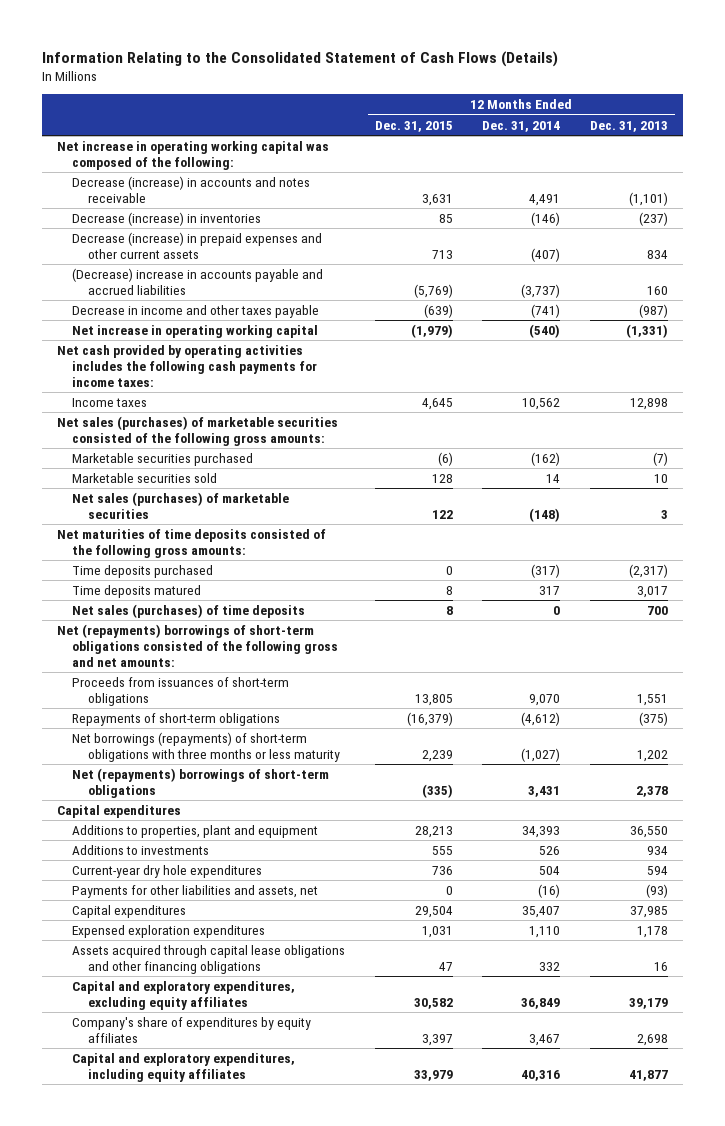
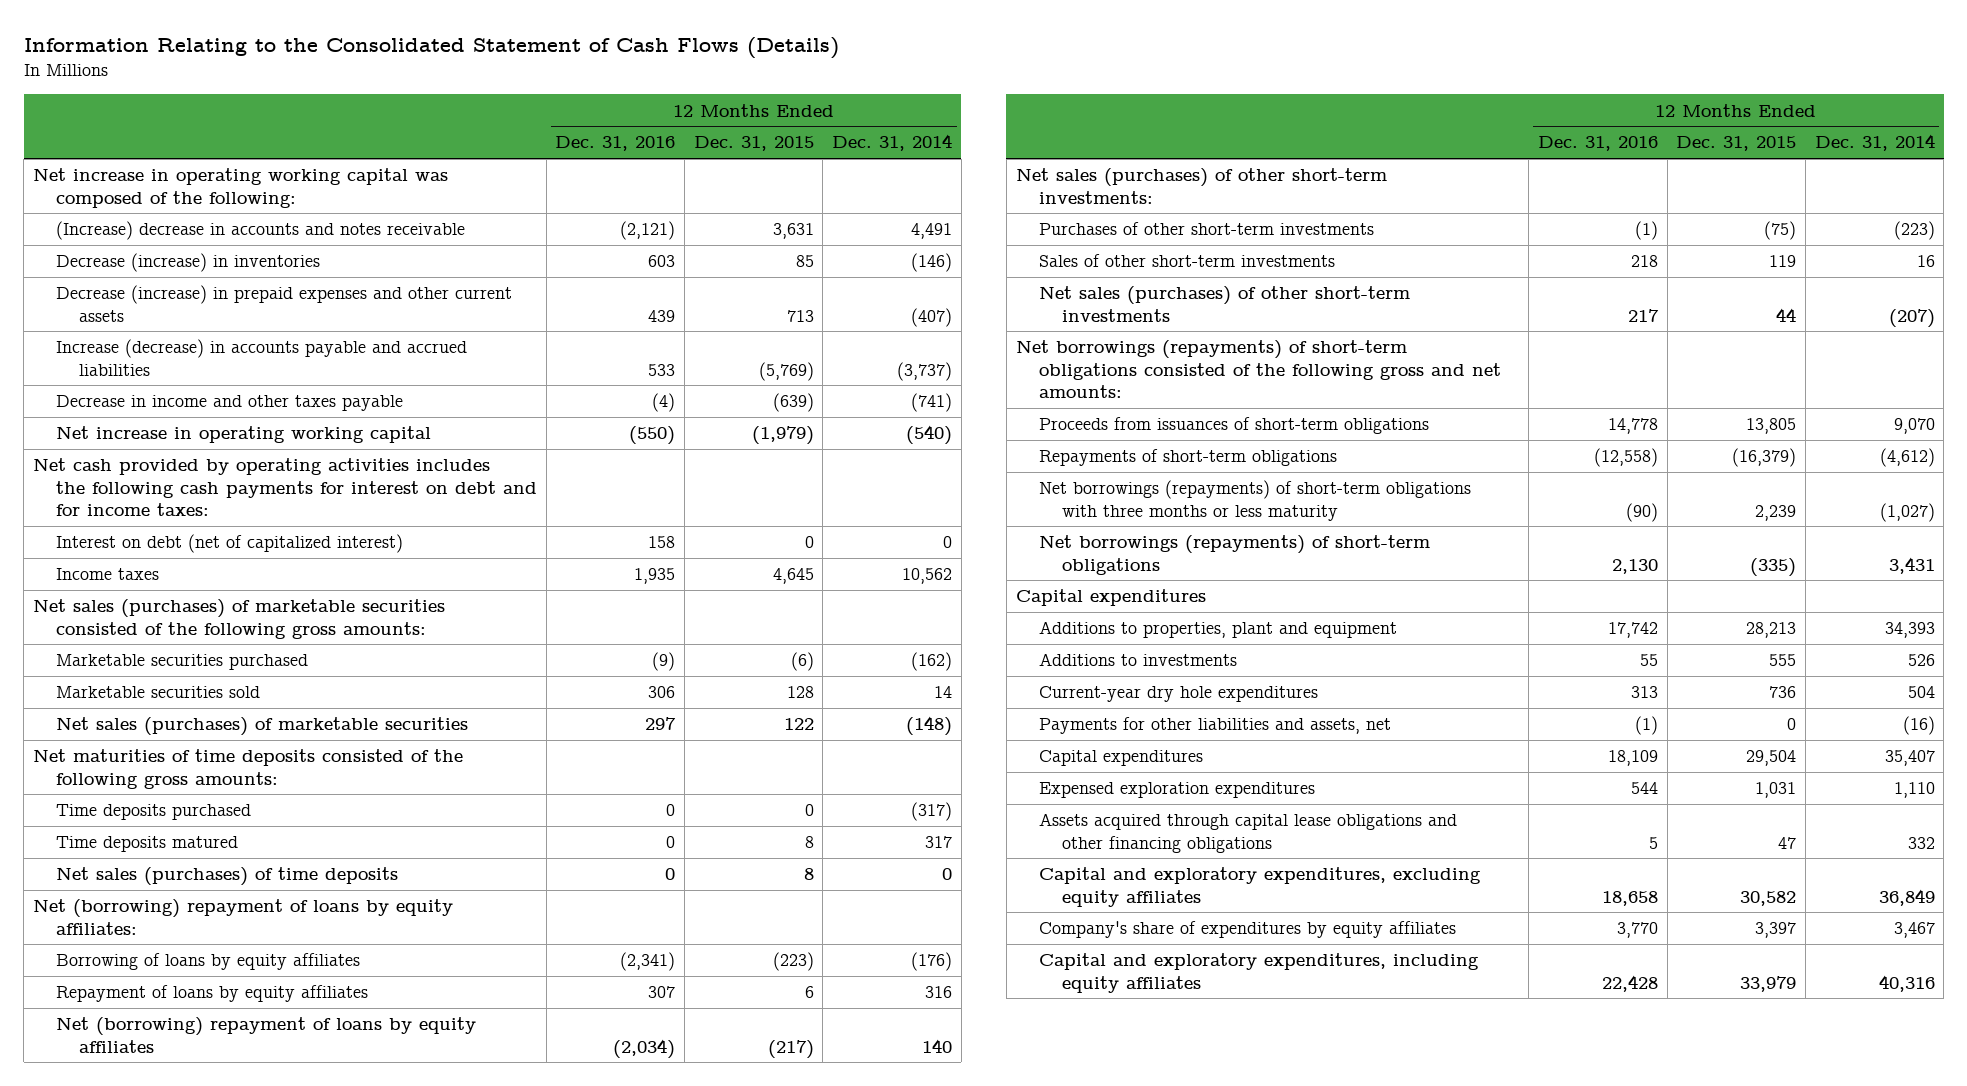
- | 12 Months Ended Dec. 31, 2015 | 12 Months Ended Dec. 31, 2014 | 12 Months Ended Dec. 31, 2013
+ | 12 Months Ended Dec. 31, 2016 | 12 Months Ended Dec. 31, 2015 | 12 Months Ended Dec. 31, 2014
- Decrease (increase) in accounts and notes receivable | 3,631 | 4,491 | (1,101)
+ (Increase) decrease in accounts and notes receivable | (2,121) | 3,631 | 4,491
- (Decrease) increase in accounts payable and accrued liabilities | (5,769) | (3,737) | 160
+ Increase (decrease) in accounts payable and accrued liabilities | 533 | (5,769) | (3,737)
- Net cash provided by operating activities includes the following cash payments for income taxes:
+ Net cash provided by operating activities includes the following cash payments for interest on debt and for income taxes:
+ Interest on debt (net of capitalized interest) | 158 | 0 | 0
- Net (repayments) borrowings of short-term obligations consisted of the following gross and net amounts:
+ Net (borrowing) repayment of loans by equity affiliates:
+ Borrowing of loans by equity affiliates | (2,341) | (223) | (176)
+ Repayment of loans by equity affiliates | 307 | 6 | 316
+ Net (borrowing) repayment of loans by equity affiliates | (2,034) | (217) | 140
+ Net sales (purchases) of other short-term investments:
+ Purchases of other short-term investments | (1) | (75) | (223)
+ Sales of other short-term investments | 218 | 119 | 16
+ Net sales (purchases) of other short-term investments | 217 | 44 | (207)
+ Net borrowings (repayments) of short-term obligations consisted of the following gross and net amounts:
- Net (repayments) borrowings of short-term obligations | (335) | 3,431 | 2,378
+ Net borrowings (repayments) of short-term obligations | 2,130 | (335) | 3,431

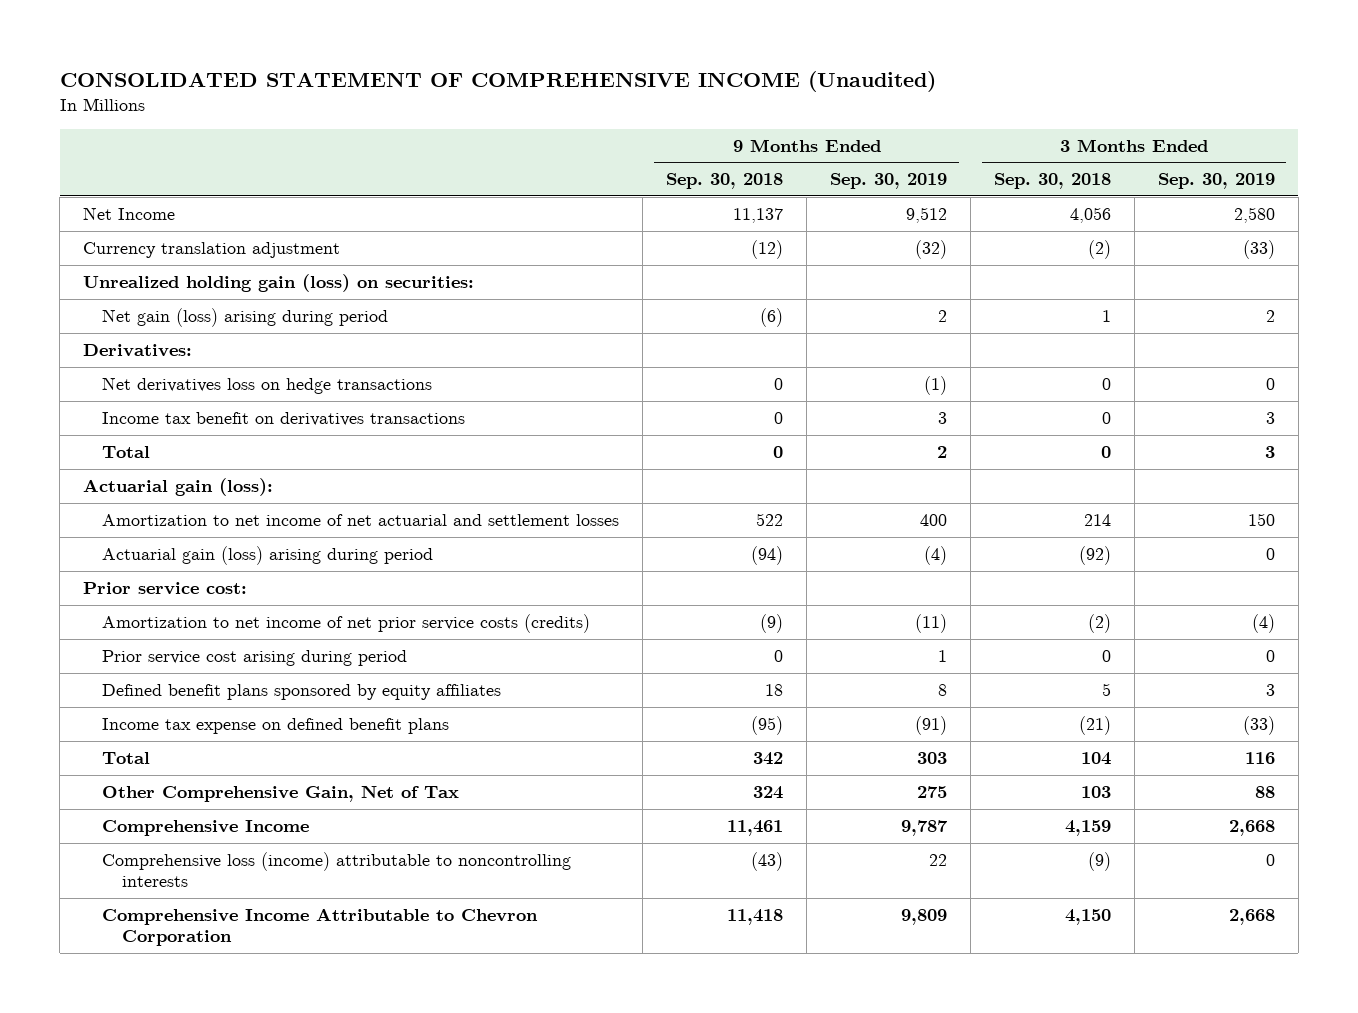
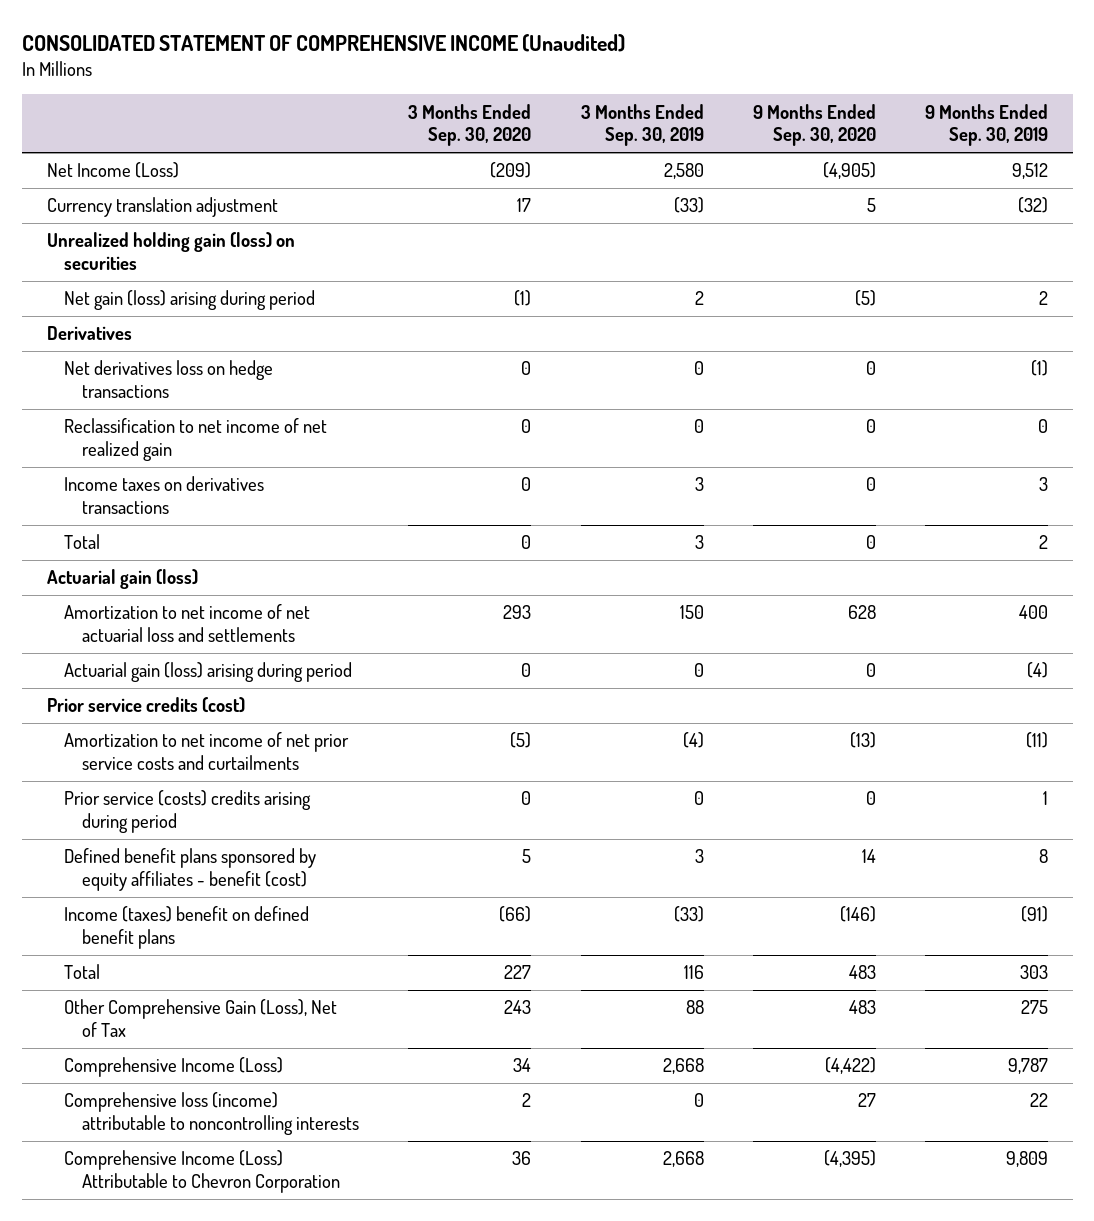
- | 9 Months Ended Sep. 30, 2018 | 9 Months Ended Sep. 30, 2019 | 3 Months Ended Sep. 30, 2018 | 3 Months Ended Sep. 30, 2019
+ | 3 Months Ended Sep. 30, 2020 | 3 Months Ended Sep. 30, 2019 | 9 Months Ended Sep. 30, 2020 | 9 Months Ended Sep. 30, 2019
- Net Income | 11,137 | 9,512 | 4,056 | 2,580
+ Net Income (Loss) | (209) | 2,580 | (4,905) | 9,512
- Unrealized holding gain (loss) on securities:
+ Unrealized holding gain (loss) on securities
- Derivatives:
+ Derivatives
- Income tax benefit on derivatives transactions | 0 | 3 | 0 | 3
+ Reclassification to net income of net realized gain | 0 | 0 | 0 | 0
+ Income taxes on derivatives transactions | 0 | 3 | 0 | 3
- Actuarial gain (loss):
- Amortization to net income of net actuarial and settlement losses | 522 | 400 | 214 | 150
+ Actuarial gain (loss)
+ Amortization to net income of net actuarial loss and settlements | 293 | 150 | 628 | 400
- Prior service cost:
- Amortization to net income of net prior service costs (credits) | (9) | (11) | (2) | (4)
- Prior service cost arising during period | 0 | 1 | 0 | 0
- Defined benefit plans sponsored by equity affiliates | 18 | 8 | 5 | 3
- Income tax expense on defined benefit plans | (95) | (91) | (21) | (33)
+ Prior service credits (cost)
+ Amortization to net income of net prior service costs and curtailments | (5) | (4) | (13) | (11)
+ Prior service (costs) credits arising during period | 0 | 0 | 0 | 1
+ Defined benefit plans sponsored by equity affiliates - benefit (cost) | 5 | 3 | 14 | 8
+ Income (taxes) benefit on defined benefit plans | (66) | (33) | (146) | (91)
- Other Comprehensive Gain, Net of Tax | 324 | 275 | 103 | 88
- Comprehensive Income | 11,461 | 9,787 | 4,159 | 2,668
+ Other Comprehensive Gain (Loss), Net of Tax | 243 | 88 | 483 | 275
+ Comprehensive Income (Loss) | 34 | 2,668 | (4,422) | 9,787
- Comprehensive Income Attributable to Chevron Corporation | 11,418 | 9,809 | 4,150 | 2,668
+ Comprehensive Income (Loss) Attributable to Chevron Corporation | 36 | 2,668 | (4,395) | 9,809

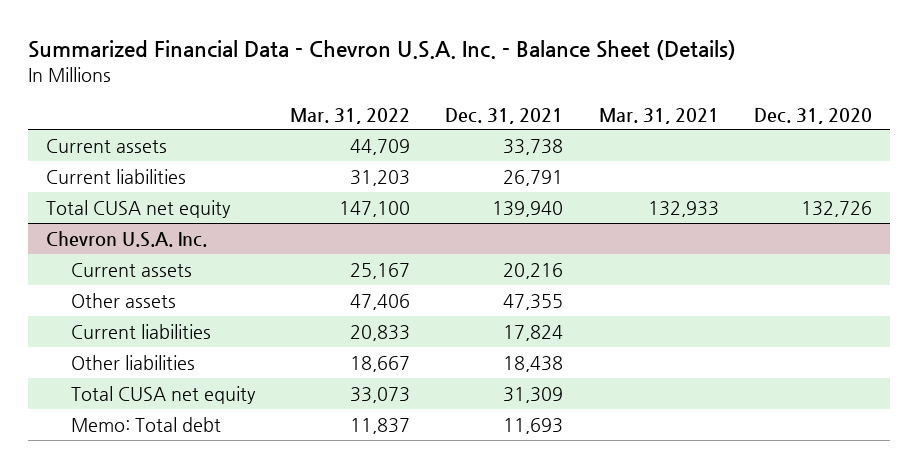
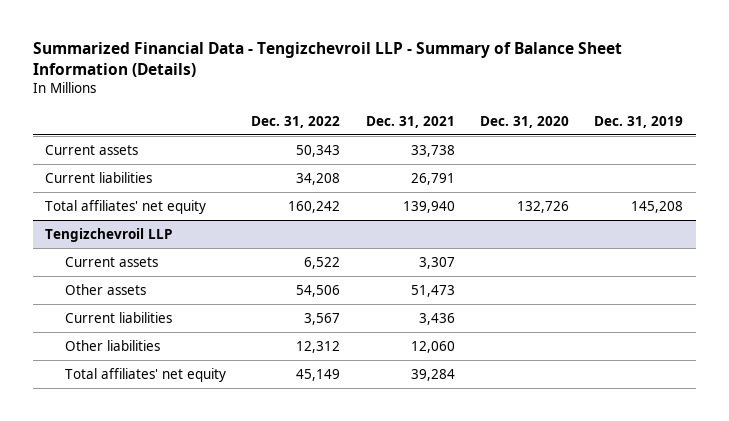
- Summarized Financial Data - Chevron U.S.A. Inc. - Balance Sheet (Details)
+ Summarized Financial Data - Tengizchevroil LLP - Summary of Balance Sheet Information (Details)
- | Mar. 31, 2022 | Dec. 31, 2021 | Mar. 31, 2021 | Dec. 31, 2020
+ | Dec. 31, 2022 | Dec. 31, 2021 | Dec. 31, 2020 | Dec. 31, 2019
- Total CUSA net equity | 147,100 | 139,940 | 132,933 | 132,726
- Chevron U.S.A. Inc.
- Current assets | 25,167 | 20,216 | |
- Other assets | 47,406 | 47,355 | |
- Current liabilities | 20,833 | 17,824 | |
- Other liabilities | 18,667 | 18,438 | |
- Total CUSA net equity | 33,073 | 31,309 | |
- Memo: Total debt | 11,837 | 11,693 | |
+ Total affiliates' net equity | 160,242 | 139,940 | 132,726 | 145,208
+ Tengizchevroil LLP
+ Current assets | 6,522 | 3,307 | |
+ Other assets | 54,506 | 51,473 | |
+ Current liabilities | 3,567 | 3,436 | |
+ Other liabilities | 12,312 | 12,060 | |
+ Total affiliates' net equity | 45,149 | 39,284 | |

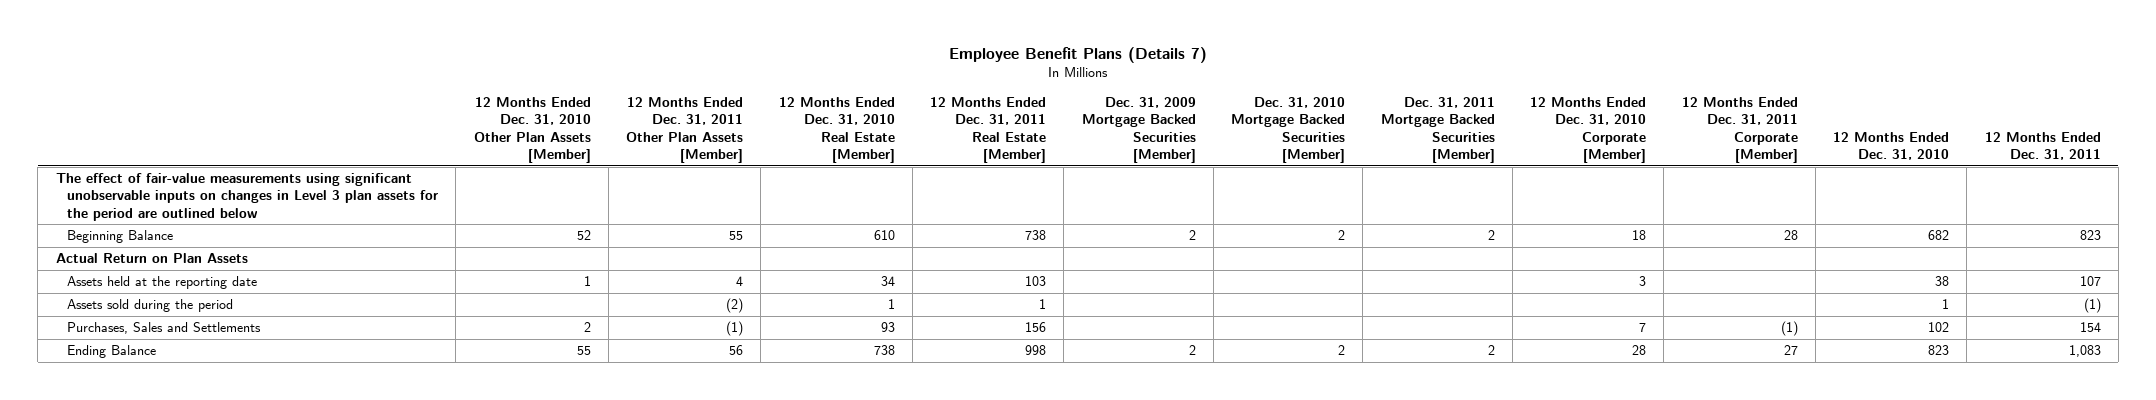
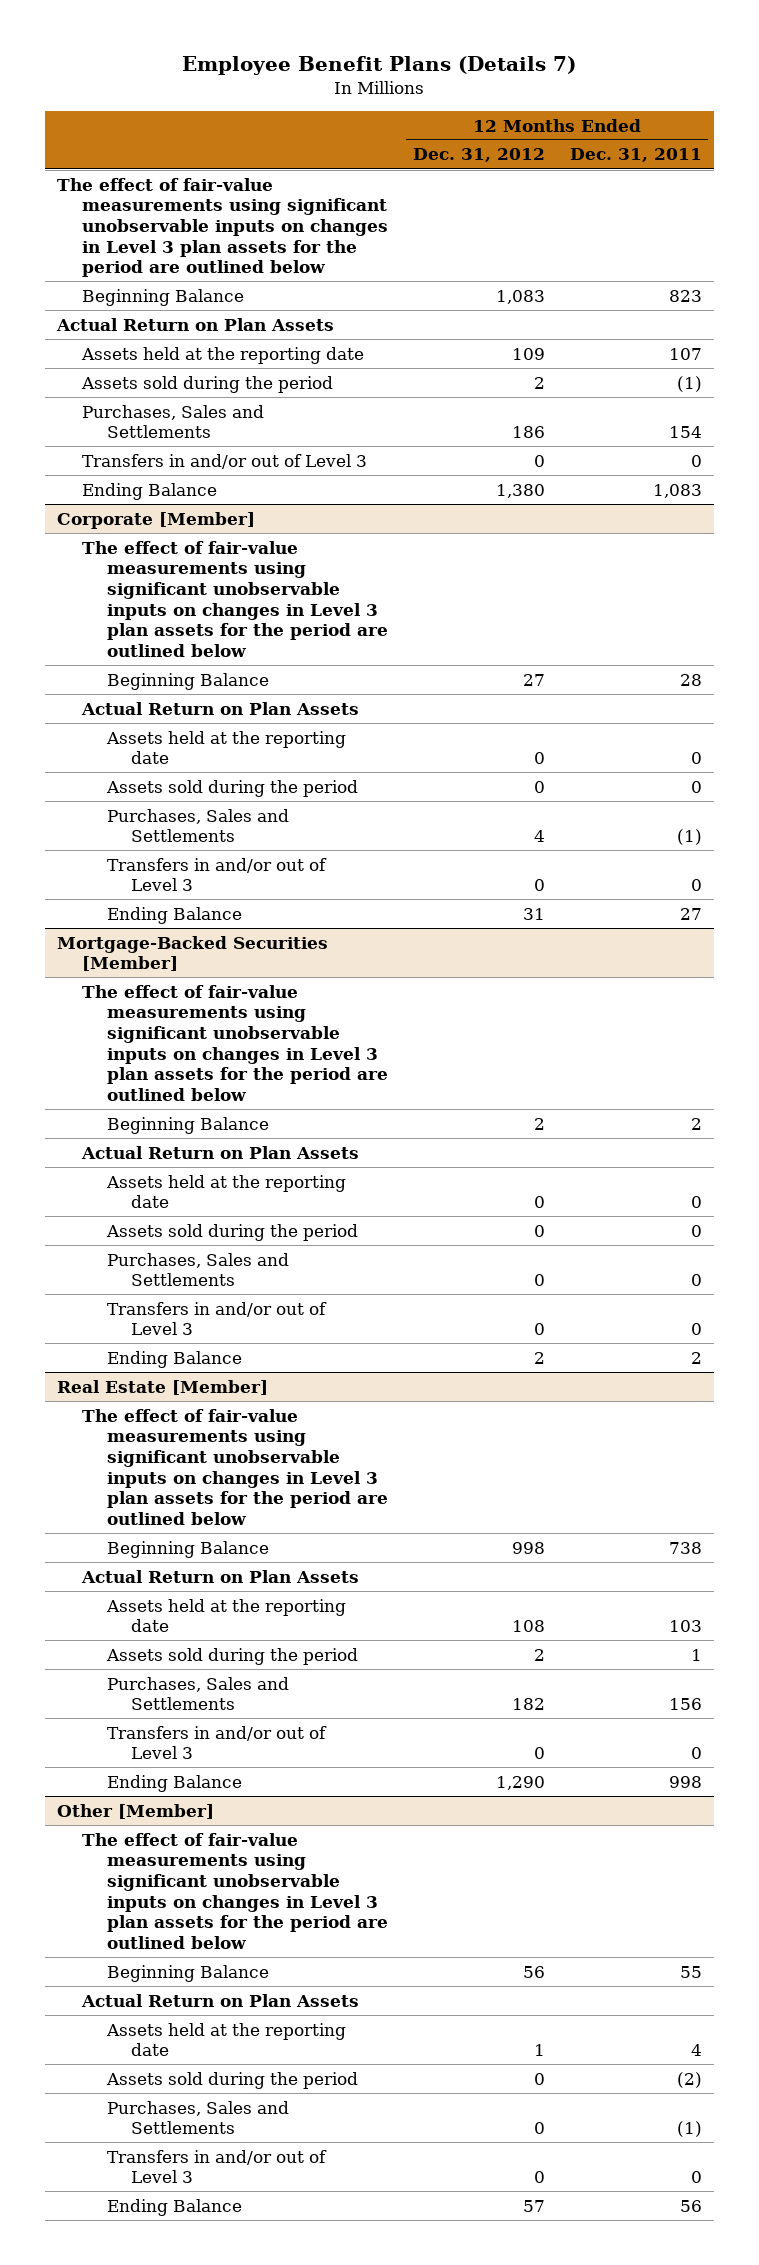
- | 12 Months Ended Dec. 31, 2010 Other Plan Assets [Member] | 12 Months Ended Dec. 31, 2011 Other Plan Assets [Member] | 12 Months Ended Dec. 31, 2010 Real Estate [Member] | 12 Months Ended Dec. 31, 2011 Real Estate [Member] | Dec. 31, 2009 Mortgage Backed Securities [Member] | Dec. 31, 2010 Mortgage Backed Securities [Member] | Dec. 31, 2011 Mortgage Backed Securities [Member] | 12 Months Ended Dec. 31, 2010 Corporate [Member] | 12 Months Ended Dec. 31, 2011 Corporate [Member] | 12 Months Ended Dec. 31, 2010 | 12 Months Ended Dec. 31, 2011
+ | 12 Months Ended Dec. 31, 2012 | 12 Months Ended Dec. 31, 2011
+ Transfers in and/or out of Level 3 | 0 | 0
+ Corporate [Member]
+ The effect of fair-value measurements using significant unobservable inputs on changes in Level 3 plan assets for the period are outlined below
+ Beginning Balance | 27 | 28
+ Actual Return on Plan Assets
+ Assets held at the reporting date | 0 | 0
+ Assets sold during the period | 0 | 0
+ Purchases, Sales and Settlements | 4 | (1)
+ Transfers in and/or out of Level 3 | 0 | 0
+ Ending Balance | 31 | 27
+ Mortgage-Backed Securities [Member]
+ The effect of fair-value measurements using significant unobservable inputs on changes in Level 3 plan assets for the period are outlined below
+ Beginning Balance | 2 | 2
+ Actual Return on Plan Assets
+ Assets held at the reporting date | 0 | 0
+ Assets sold during the period | 0 | 0
+ Purchases, Sales and Settlements | 0 | 0
+ Transfers in and/or out of Level 3 | 0 | 0
+ Ending Balance | 2 | 2
+ Real Estate [Member]
+ The effect of fair-value measurements using significant unobservable inputs on changes in Level 3 plan assets for the period are outlined below
+ Beginning Balance | 998 | 738
+ Actual Return on Plan Assets
+ Assets held at the reporting date | 108 | 103
+ Assets sold during the period | 2 | 1
+ Purchases, Sales and Settlements | 182 | 156
+ Transfers in and/or out of Level 3 | 0 | 0
+ Ending Balance | 1,290 | 998
+ Other [Member]
+ The effect of fair-value measurements using significant unobservable inputs on changes in Level 3 plan assets for the period are outlined below
+ Beginning Balance | 56 | 55
+ Actual Return on Plan Assets
+ Assets held at the reporting date | 1 | 4
+ Assets sold during the period | 0 | (2)
+ Purchases, Sales and Settlements | 0 | (1)
+ Transfers in and/or out of Level 3 | 0 | 0
+ Ending Balance | 57 | 56

